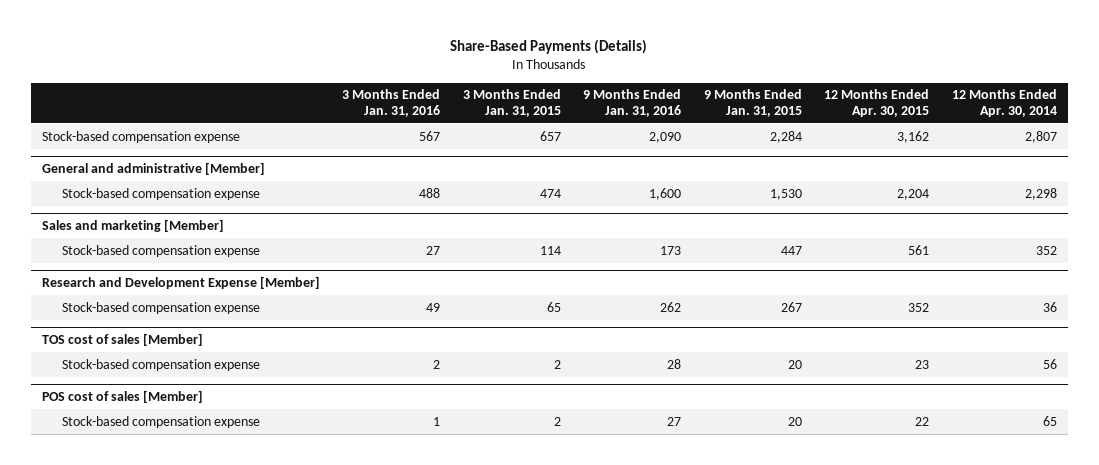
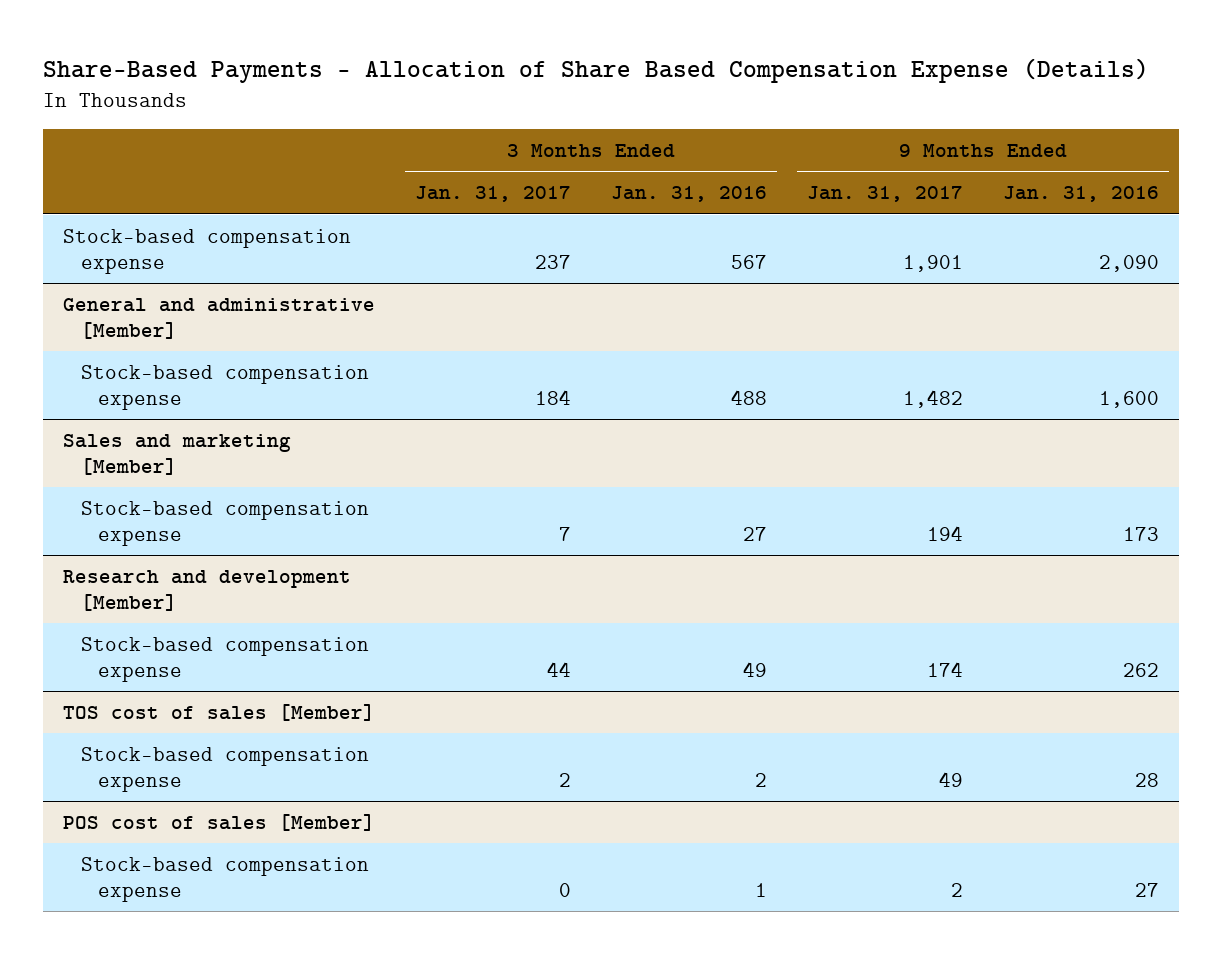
- Share-Based Payments (Details)
+ Share-Based Payments - Allocation of Share Based Compensation Expense (Details)
- | 3 Months Ended Jan. 31, 2016 | 3 Months Ended Jan. 31, 2015 | 9 Months Ended Jan. 31, 2016 | 9 Months Ended Jan. 31, 2015 | 12 Months Ended Apr. 30, 2015 | 12 Months Ended Apr. 30, 2014
+ | 3 Months Ended Jan. 31, 2017 | 3 Months Ended Jan. 31, 2016 | 9 Months Ended Jan. 31, 2017 | 9 Months Ended Jan. 31, 2016
- Research and Development Expense [Member]
+ Research and development [Member]

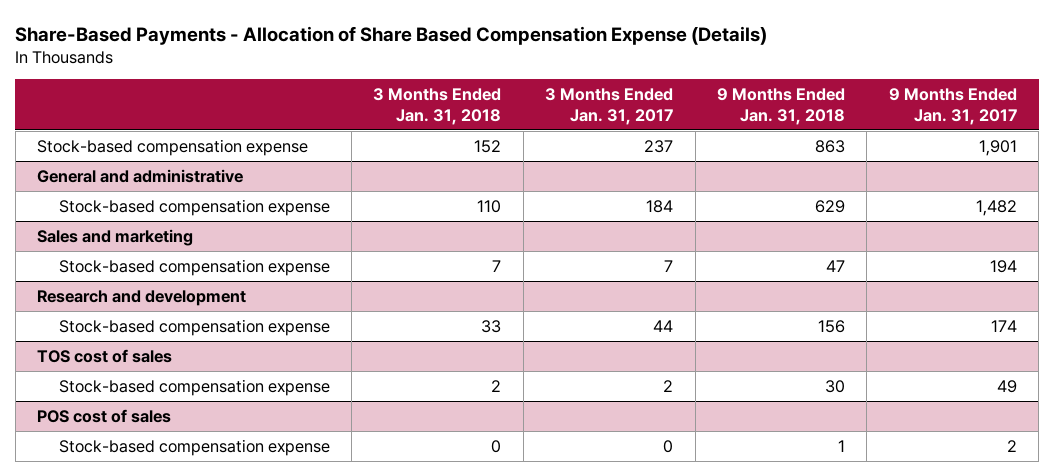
- | 3 Months Ended Jan. 31, 2017 | 3 Months Ended Jan. 31, 2016 | 9 Months Ended Jan. 31, 2017 | 9 Months Ended Jan. 31, 2016
+ | 3 Months Ended Jan. 31, 2018 | 3 Months Ended Jan. 31, 2017 | 9 Months Ended Jan. 31, 2018 | 9 Months Ended Jan. 31, 2017
- General and administrative [Member]
+ General and administrative
- Sales and marketing [Member]
+ Sales and marketing
- Research and development [Member]
+ Research and development
- TOS cost of sales [Member]
+ TOS cost of sales
- POS cost of sales [Member]
+ POS cost of sales

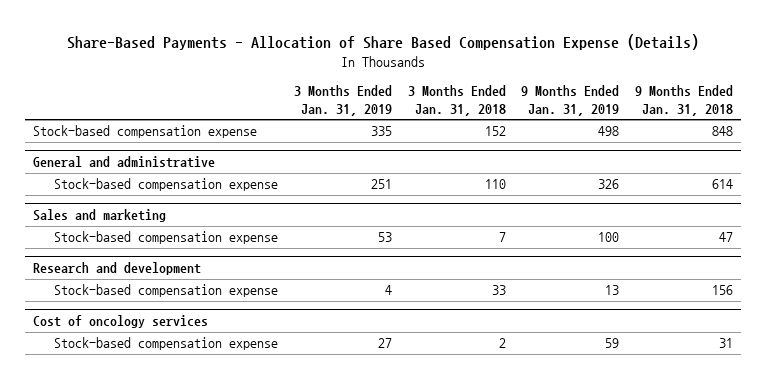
- | 3 Months Ended Jan. 31, 2018 | 3 Months Ended Jan. 31, 2017 | 9 Months Ended Jan. 31, 2018 | 9 Months Ended Jan. 31, 2017
+ | 3 Months Ended Jan. 31, 2019 | 3 Months Ended Jan. 31, 2018 | 9 Months Ended Jan. 31, 2019 | 9 Months Ended Jan. 31, 2018
- Stock-based compensation expense | 152 | 237 | 863 | 1,901
+ Stock-based compensation expense | 335 | 152 | 498 | 848
@ General and administrative
- Stock-based compensation expense | 110 | 184 | 629 | 1,482
+ Stock-based compensation expense | 251 | 110 | 326 | 614
- TOS cost of sales
- Stock-based compensation expense | 2 | 2 | 30 | 49
- POS cost of sales
- Stock-based compensation expense | 0 | 0 | 1 | 2
+ Cost of oncology services
+ Stock-based compensation expense | 27 | 2 | 59 | 31

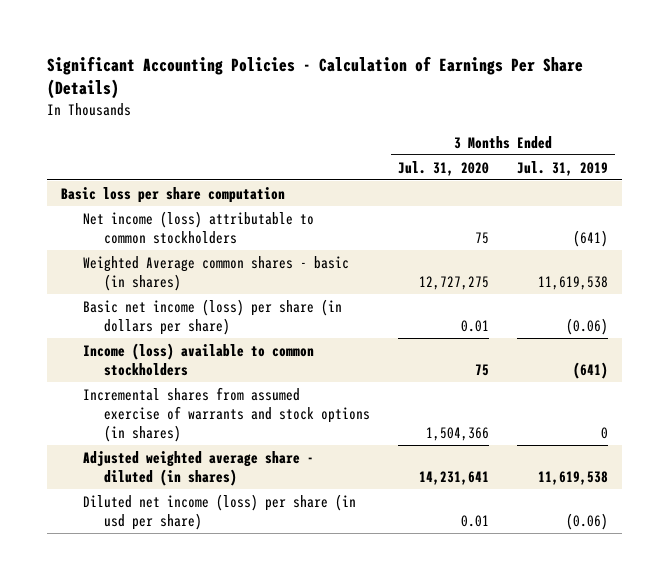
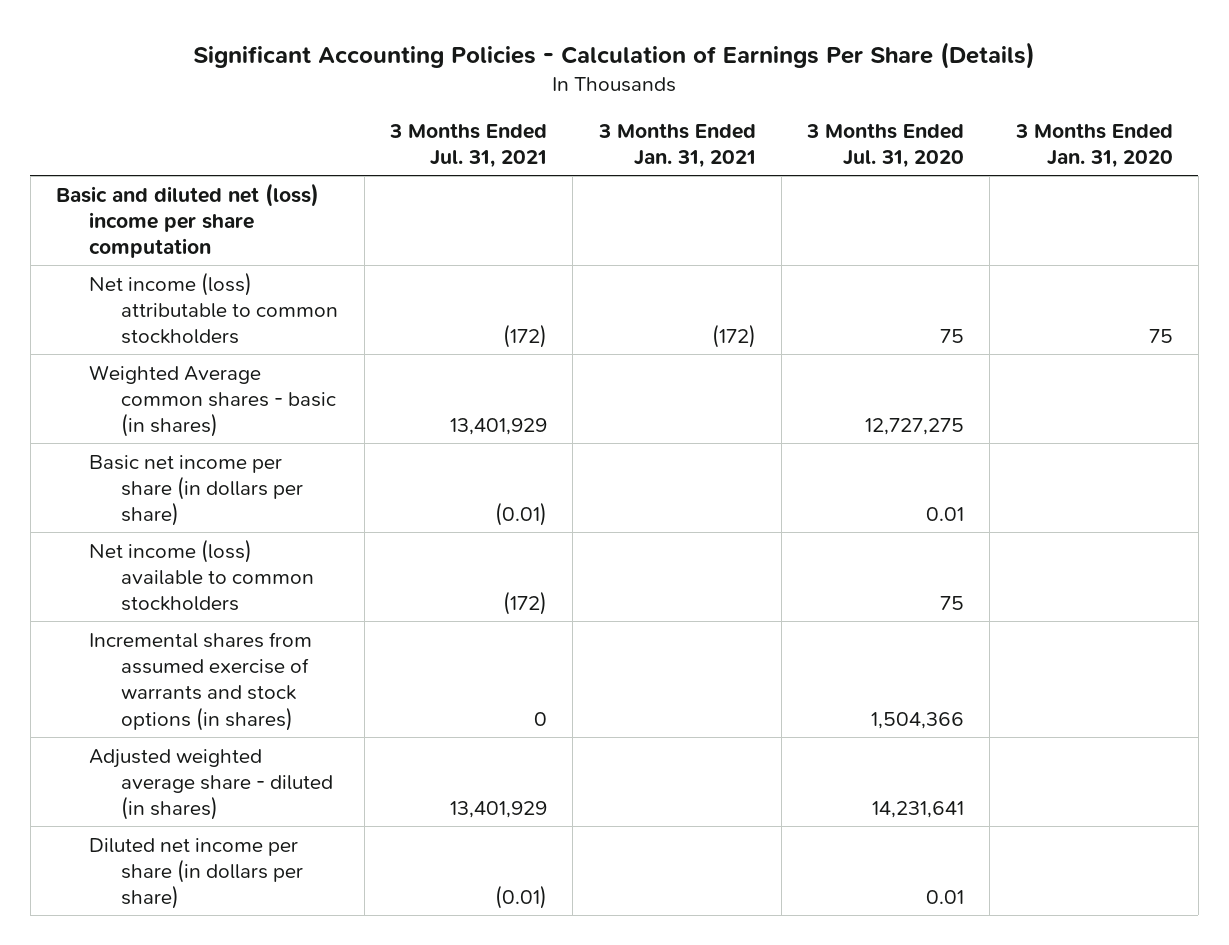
- | 3 Months Ended Jul. 31, 2020 | 3 Months Ended Jul. 31, 2019
+ | 3 Months Ended Jul. 31, 2021 | 3 Months Ended Jan. 31, 2021 | 3 Months Ended Jul. 31, 2020 | 3 Months Ended Jan. 31, 2020
- Basic loss per share computation
+ Basic and diluted net (loss) income per share computation
- Basic net income (loss) per share (in dollars per share) | 0.01 | (0.06)
- Income (loss) available to common stockholders | 75 | (641)
+ Basic net income per share (in dollars per share) | (0.01) | | 0.01 |
+ Net income (loss) available to common stockholders | (172) | | 75 |
- Diluted net income (loss) per share (in usd per share) | 0.01 | (0.06)
+ Diluted net income per share (in dollars per share) | (0.01) | | 0.01 |

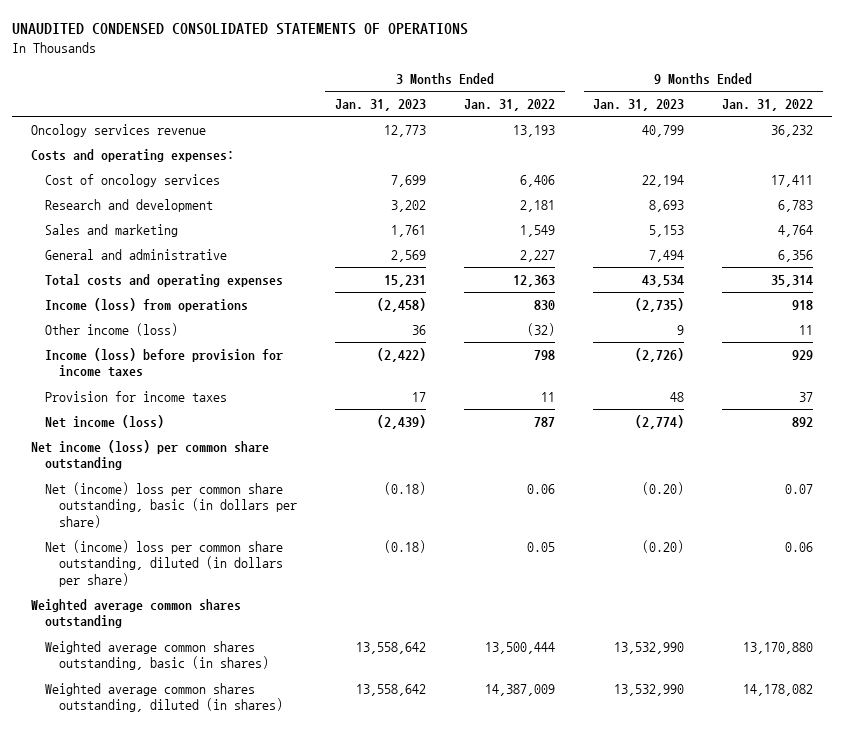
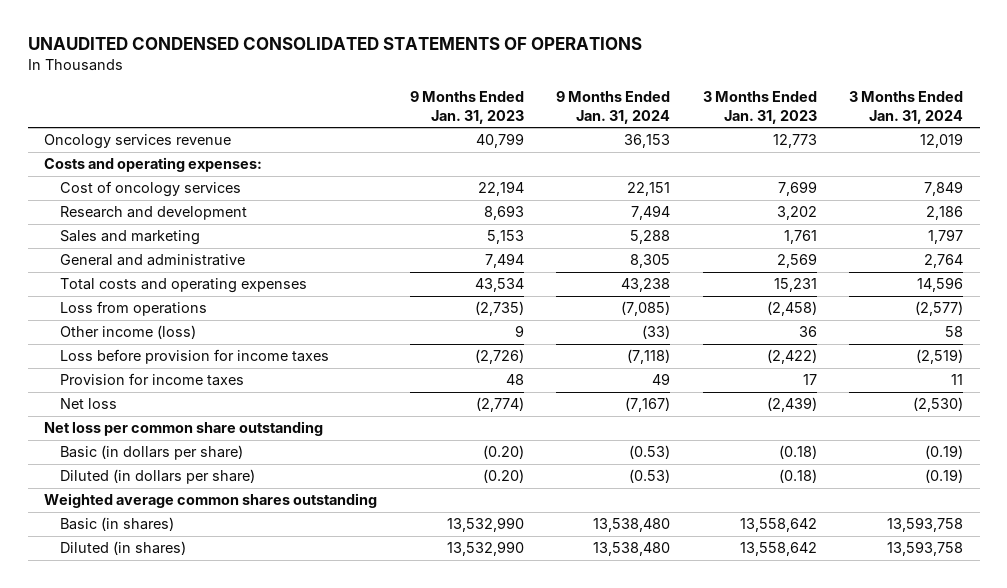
- | 3 Months Ended Jan. 31, 2023 | 3 Months Ended Jan. 31, 2022 | 9 Months Ended Jan. 31, 2023 | 9 Months Ended Jan. 31, 2022
+ | 9 Months Ended Jan. 31, 2023 | 9 Months Ended Jan. 31, 2024 | 3 Months Ended Jan. 31, 2023 | 3 Months Ended Jan. 31, 2024
- Income (loss) from operations | (2,458) | 830 | (2,735) | 918
+ Loss from operations | (2,735) | (7,085) | (2,458) | (2,577)
- Income (loss) before provision for income taxes | (2,422) | 798 | (2,726) | 929
+ Loss before provision for income taxes | (2,726) | (7,118) | (2,422) | (2,519)
- Net income (loss) | (2,439) | 787 | (2,774) | 892
- Net income (loss) per common share outstanding
- Net (income) loss per common share outstanding, basic (in dollars per share) | (0.18) | 0.06 | (0.20) | 0.07
- Net (income) loss per common share outstanding, diluted (in dollars per share) | (0.18) | 0.05 | (0.20) | 0.06
+ Net loss | (2,774) | (7,167) | (2,439) | (2,530)
+ Net loss per common share outstanding
+ Basic (in dollars per share) | (0.20) | (0.53) | (0.18) | (0.19)
+ Diluted (in dollars per share) | (0.20) | (0.53) | (0.18) | (0.19)
- Weighted average common shares outstanding, basic (in shares) | 13,558,642 | 13,500,444 | 13,532,990 | 13,170,880
- Weighted average common shares outstanding, diluted (in shares) | 13,558,642 | 14,387,009 | 13,532,990 | 14,178,082
+ Basic (in shares) | 13,532,990 | 13,538,480 | 13,558,642 | 13,593,758
+ Diluted (in shares) | 13,532,990 | 13,538,480 | 13,558,642 | 13,593,758

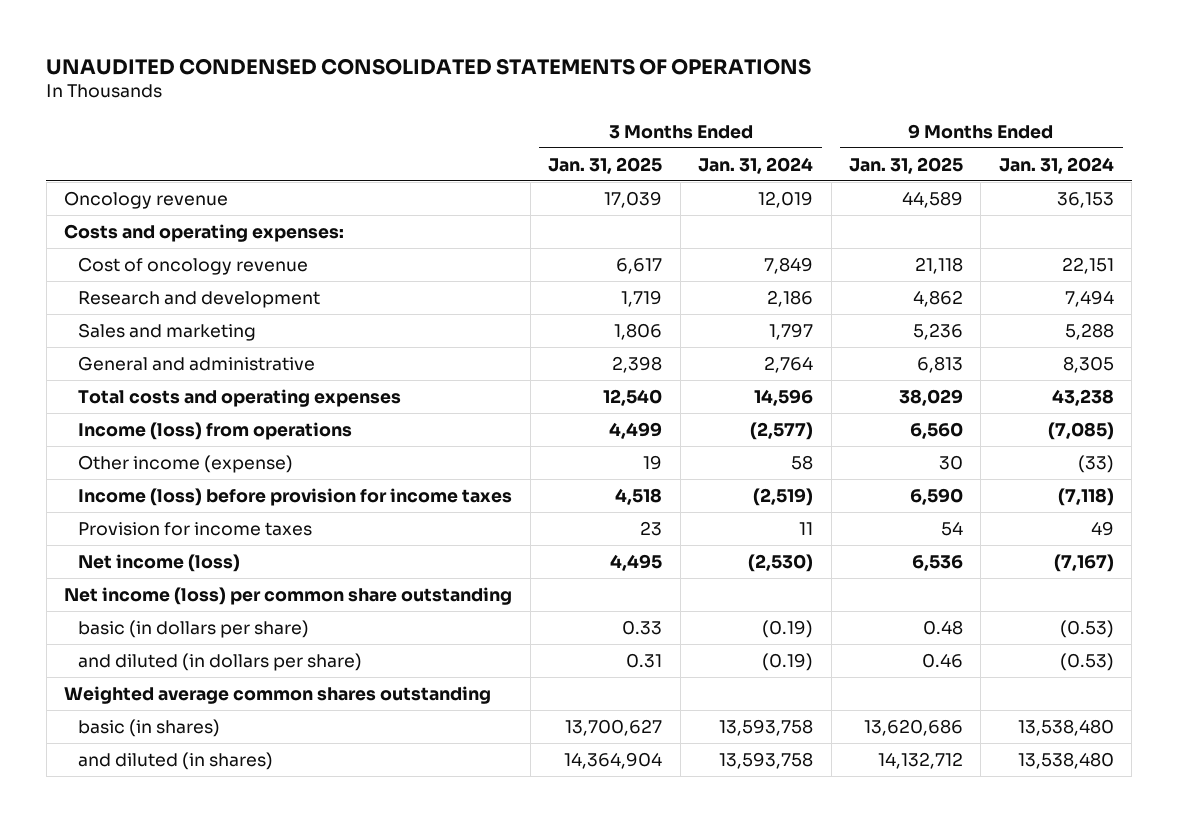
- | 9 Months Ended Jan. 31, 2023 | 9 Months Ended Jan. 31, 2024 | 3 Months Ended Jan. 31, 2023 | 3 Months Ended Jan. 31, 2024
+ | 3 Months Ended Jan. 31, 2025 | 3 Months Ended Jan. 31, 2024 | 9 Months Ended Jan. 31, 2025 | 9 Months Ended Jan. 31, 2024
- Oncology services revenue | 40,799 | 36,153 | 12,773 | 12,019
+ Oncology revenue | 17,039 | 12,019 | 44,589 | 36,153
- Cost of oncology services | 22,194 | 22,151 | 7,699 | 7,849
+ Cost of oncology revenue | 6,617 | 7,849 | 21,118 | 22,151
- Loss from operations | (2,735) | (7,085) | (2,458) | (2,577)
- Other income (loss) | 9 | (33) | 36 | 58
- Loss before provision for income taxes | (2,726) | (7,118) | (2,422) | (2,519)
+ Income (loss) from operations | 4,499 | (2,577) | 6,560 | (7,085)
+ Other income (expense) | 19 | 58 | 30 | (33)
+ Income (loss) before provision for income taxes | 4,518 | (2,519) | 6,590 | (7,118)
- Net loss | (2,774) | (7,167) | (2,439) | (2,530)
- Net loss per common share outstanding
- Basic (in dollars per share) | (0.20) | (0.53) | (0.18) | (0.19)
- Diluted (in dollars per share) | (0.20) | (0.53) | (0.18) | (0.19)
+ Net income (loss) | 4,495 | (2,530) | 6,536 | (7,167)
+ Net income (loss) per common share outstanding
+ basic (in dollars per share) | 0.33 | (0.19) | 0.48 | (0.53)
+ and diluted (in dollars per share) | 0.31 | (0.19) | 0.46 | (0.53)
- Basic (in shares) | 13,532,990 | 13,538,480 | 13,558,642 | 13,593,758
- Diluted (in shares) | 13,532,990 | 13,538,480 | 13,558,642 | 13,593,758
+ basic (in shares) | 13,700,627 | 13,593,758 | 13,620,686 | 13,538,480
+ and diluted (in shares) | 14,364,904 | 13,593,758 | 14,132,712 | 13,538,480

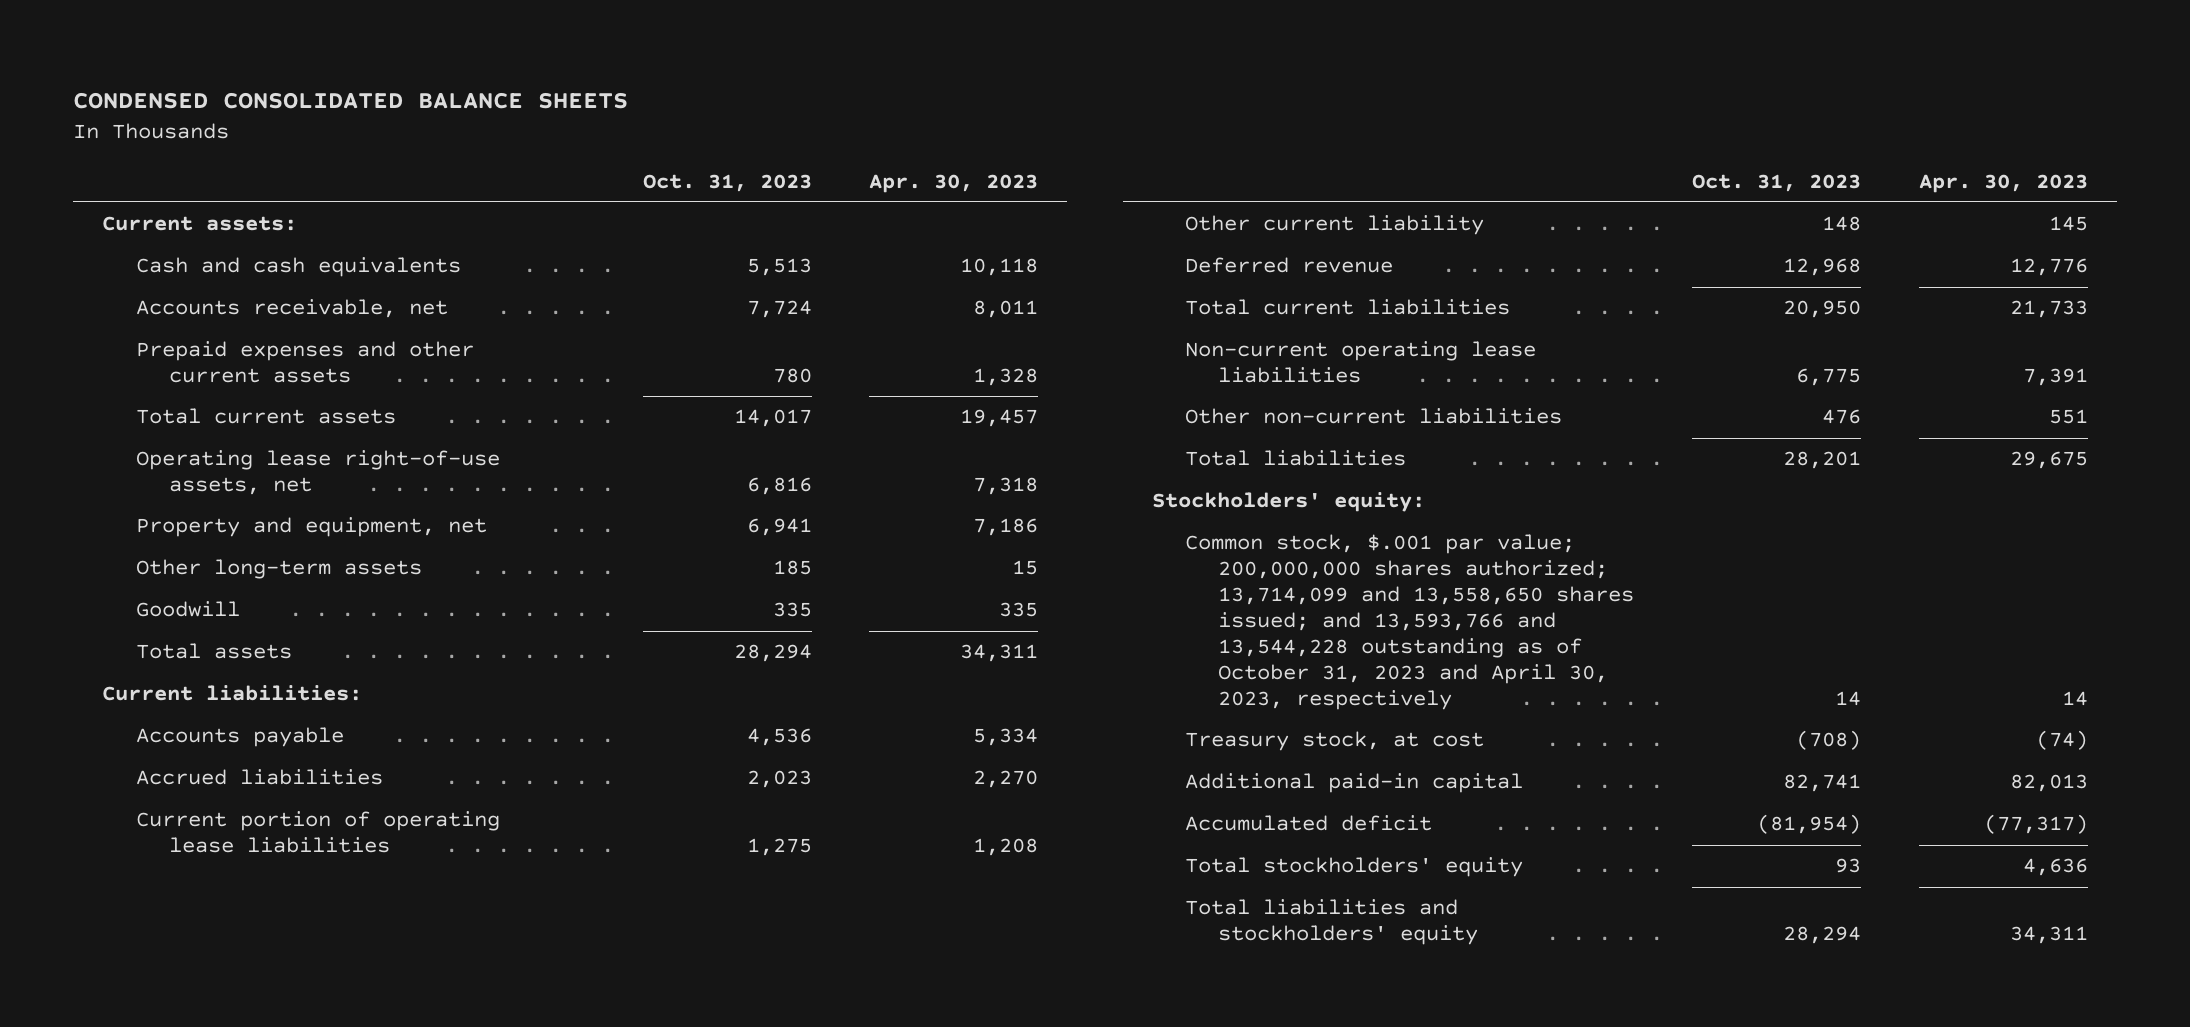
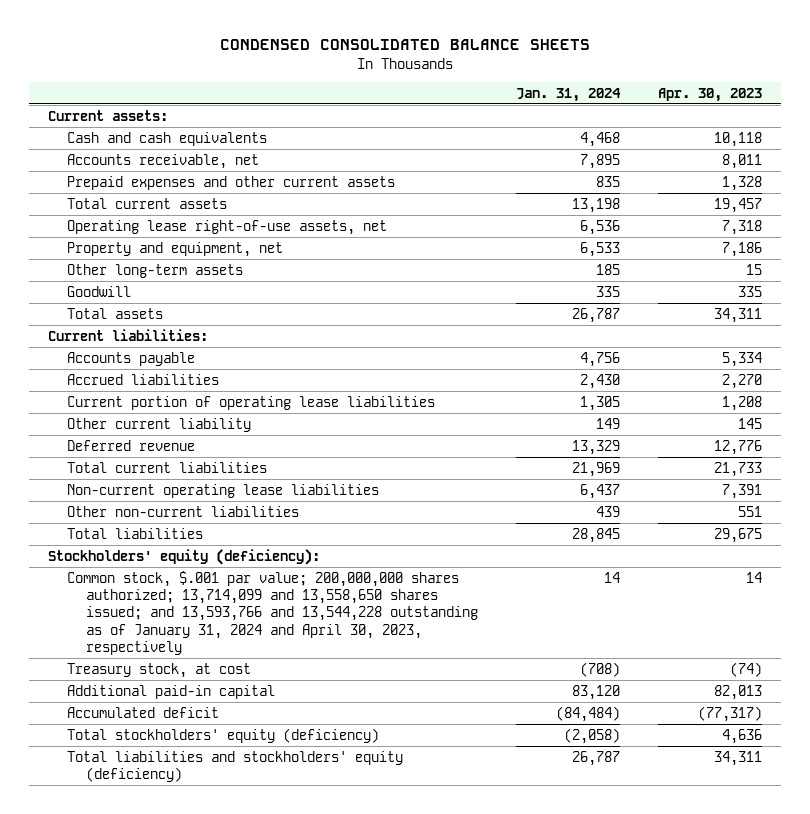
- | Oct. 31, 2023 | Apr. 30, 2023
+ | Jan. 31, 2024 | Apr. 30, 2023
- Stockholders' equity:
- Common stock, $.001 par value; 200,000,000 shares authorized; 13,714,099 and 13,558,650 shares issued; and 13,593,766 and 13,544,228 outstanding as of October 31, 2023 and April 30, 2023, respectively | 14 | 14
+ Stockholders' equity (deficiency):
+ Common stock, $.001 par value; 200,000,000 shares authorized; 13,714,099 and 13,558,650 shares issued; and 13,593,766 and 13,544,228 outstanding as of January 31, 2024 and April 30, 2023, respectively | 14 | 14
- Total stockholders' equity | 93 | 4,636
- Total liabilities and stockholders' equity | 28,294 | 34,311
+ Total stockholders' equity (deficiency) | (2,058) | 4,636
+ Total liabilities and stockholders' equity (deficiency) | 26,787 | 34,311

